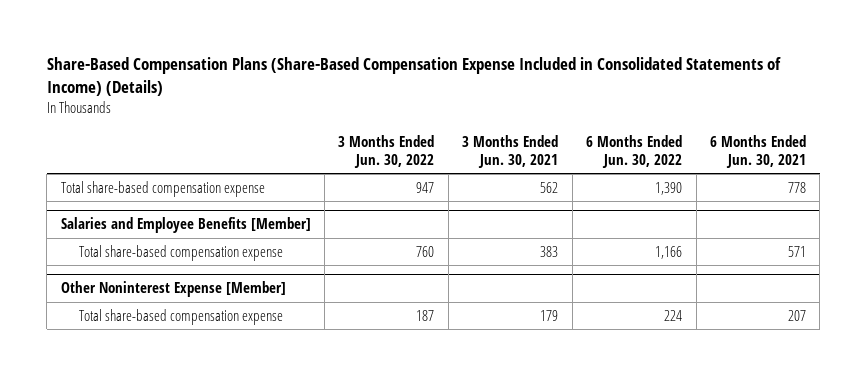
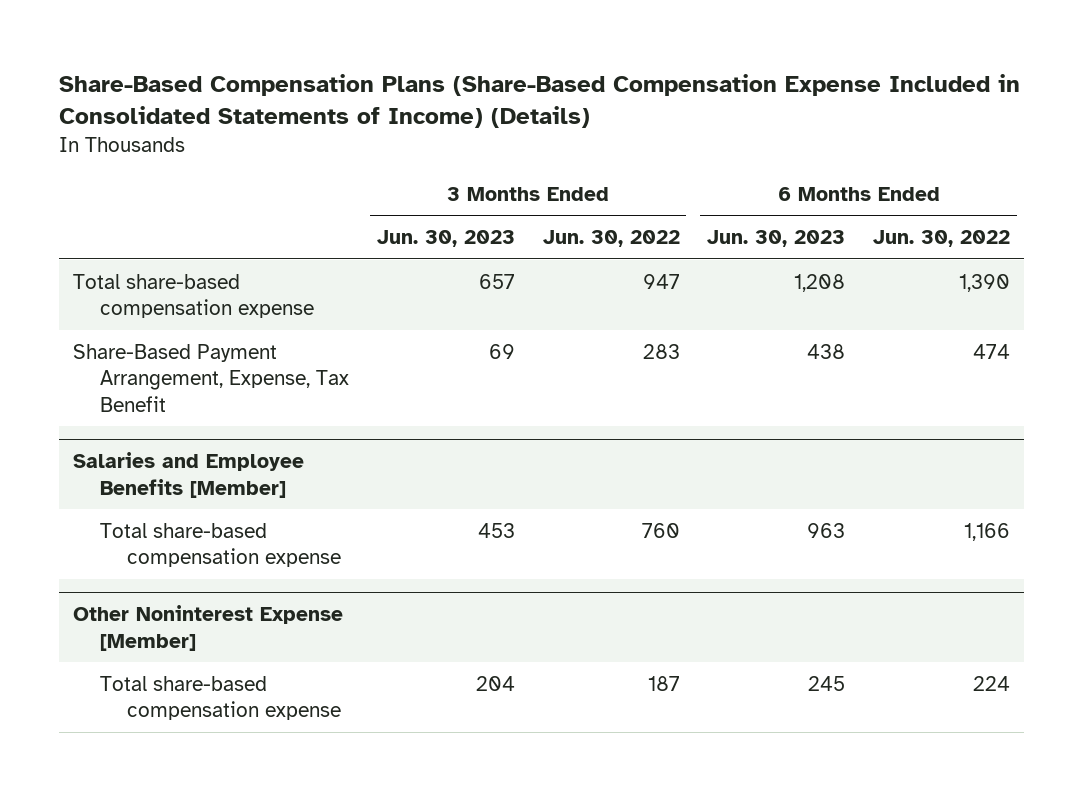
- | 3 Months Ended Jun. 30, 2022 | 3 Months Ended Jun. 30, 2021 | 6 Months Ended Jun. 30, 2022 | 6 Months Ended Jun. 30, 2021
+ | 3 Months Ended Jun. 30, 2023 | 3 Months Ended Jun. 30, 2022 | 6 Months Ended Jun. 30, 2023 | 6 Months Ended Jun. 30, 2022
+ Share-Based Payment Arrangement, Expense, Tax Benefit | 69 | 283 | 438 | 474

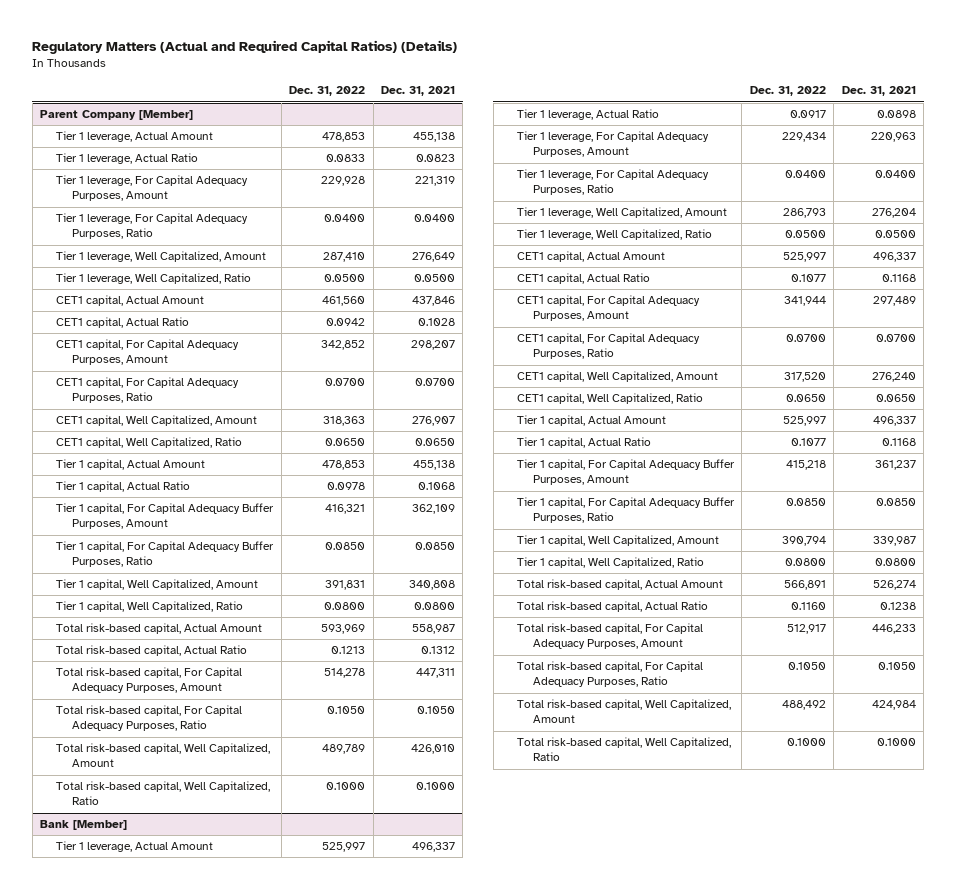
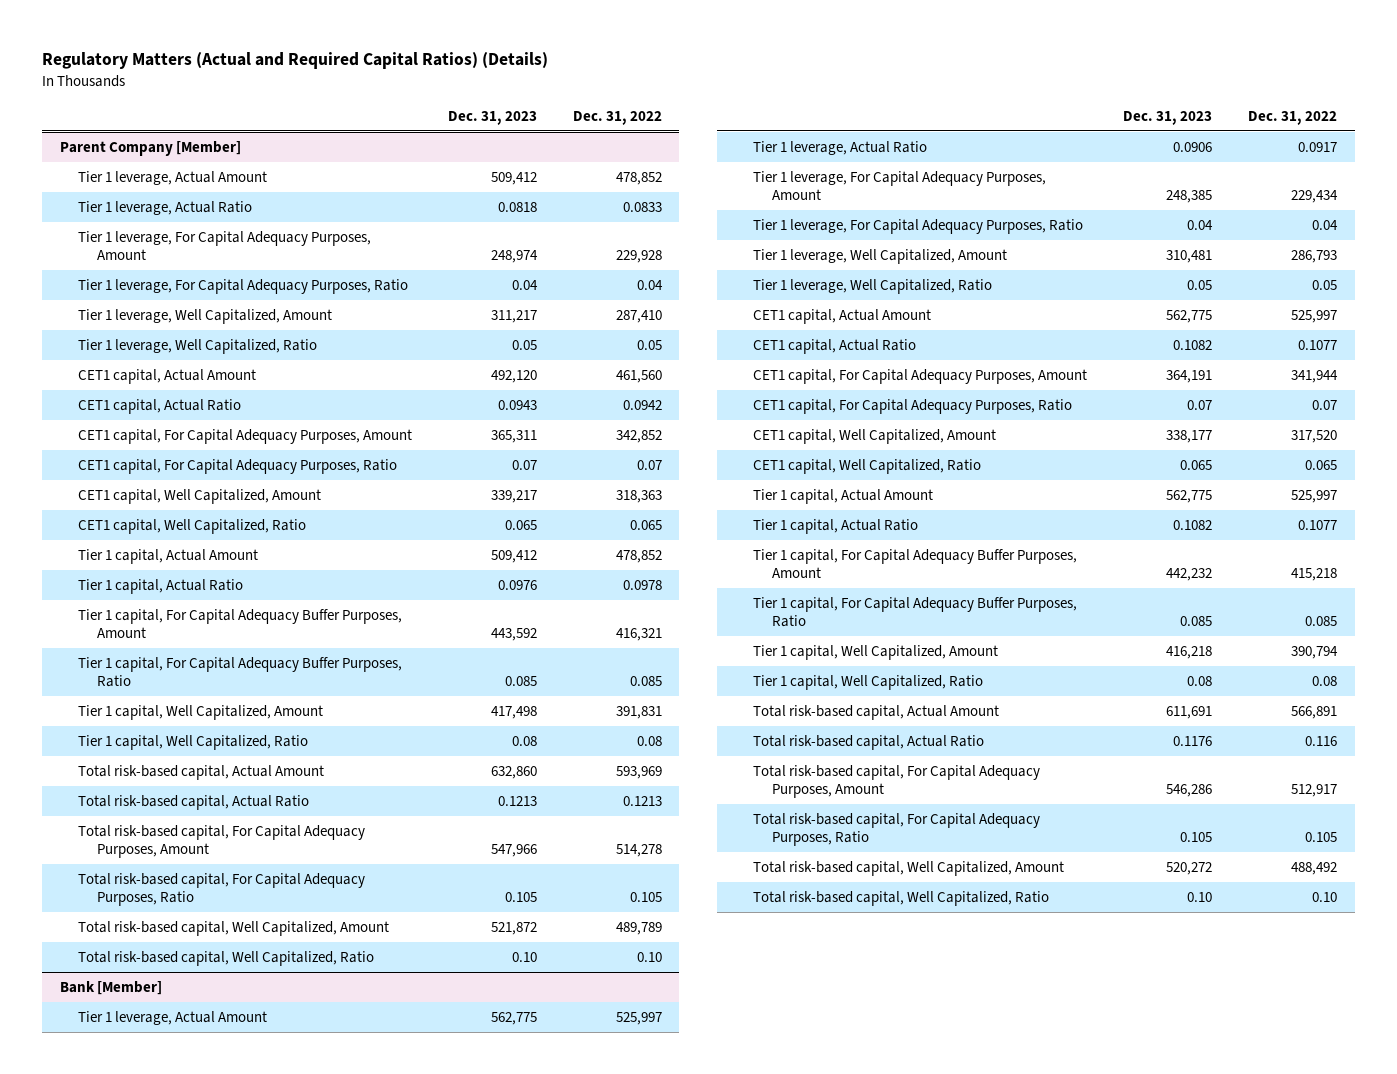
- | Dec. 31, 2022 | Dec. 31, 2021
+ | Dec. 31, 2023 | Dec. 31, 2022
@ Parent Company [Member]
- Tier 1 leverage, Actual Amount | 478,853 | 455,138
+ Tier 1 leverage, Actual Amount | 509,412 | 478,852
- Tier 1 leverage, For Capital Adequacy Purposes, Ratio | 0.0400 | 0.0400
+ Tier 1 leverage, For Capital Adequacy Purposes, Ratio | 0.04 | 0.04
- Tier 1 leverage, Well Capitalized, Ratio | 0.0500 | 0.0500
+ Tier 1 leverage, Well Capitalized, Ratio | 0.05 | 0.05
- CET1 capital, For Capital Adequacy Purposes, Ratio | 0.0700 | 0.0700
+ CET1 capital, For Capital Adequacy Purposes, Ratio | 0.07 | 0.07
- CET1 capital, Well Capitalized, Ratio | 0.0650 | 0.0650
- Tier 1 capital, Actual Amount | 478,853 | 455,138
+ CET1 capital, Well Capitalized, Ratio | 0.065 | 0.065
+ Tier 1 capital, Actual Amount | 509,412 | 478,852
- Tier 1 capital, For Capital Adequacy Buffer Purposes, Ratio | 0.0850 | 0.0850
+ Tier 1 capital, For Capital Adequacy Buffer Purposes, Ratio | 0.085 | 0.085
- Tier 1 capital, Well Capitalized, Ratio | 0.0800 | 0.0800
+ Tier 1 capital, Well Capitalized, Ratio | 0.08 | 0.08
- Total risk-based capital, For Capital Adequacy Purposes, Ratio | 0.1050 | 0.1050
+ Total risk-based capital, For Capital Adequacy Purposes, Ratio | 0.105 | 0.105
- Total risk-based capital, Well Capitalized, Ratio | 0.1000 | 0.1000
+ Total risk-based capital, Well Capitalized, Ratio | 0.10 | 0.10
@ Bank [Member]
- Tier 1 leverage, For Capital Adequacy Purposes, Ratio | 0.0400 | 0.0400
+ Tier 1 leverage, For Capital Adequacy Purposes, Ratio | 0.04 | 0.04
- Tier 1 leverage, Well Capitalized, Ratio | 0.0500 | 0.0500
+ Tier 1 leverage, Well Capitalized, Ratio | 0.05 | 0.05
- CET1 capital, For Capital Adequacy Purposes, Ratio | 0.0700 | 0.0700
+ CET1 capital, For Capital Adequacy Purposes, Ratio | 0.07 | 0.07
- CET1 capital, Well Capitalized, Ratio | 0.0650 | 0.0650
+ CET1 capital, Well Capitalized, Ratio | 0.065 | 0.065
- Tier 1 capital, For Capital Adequacy Buffer Purposes, Ratio | 0.0850 | 0.0850
+ Tier 1 capital, For Capital Adequacy Buffer Purposes, Ratio | 0.085 | 0.085
- Tier 1 capital, Well Capitalized, Ratio | 0.0800 | 0.0800
+ Tier 1 capital, Well Capitalized, Ratio | 0.08 | 0.08
- Total risk-based capital, Actual Ratio | 0.1160 | 0.1238
+ Total risk-based capital, Actual Ratio | 0.1176 | 0.116
- Total risk-based capital, For Capital Adequacy Purposes, Ratio | 0.1050 | 0.1050
+ Total risk-based capital, For Capital Adequacy Purposes, Ratio | 0.105 | 0.105
- Total risk-based capital, Well Capitalized, Ratio | 0.1000 | 0.1000
+ Total risk-based capital, Well Capitalized, Ratio | 0.10 | 0.10

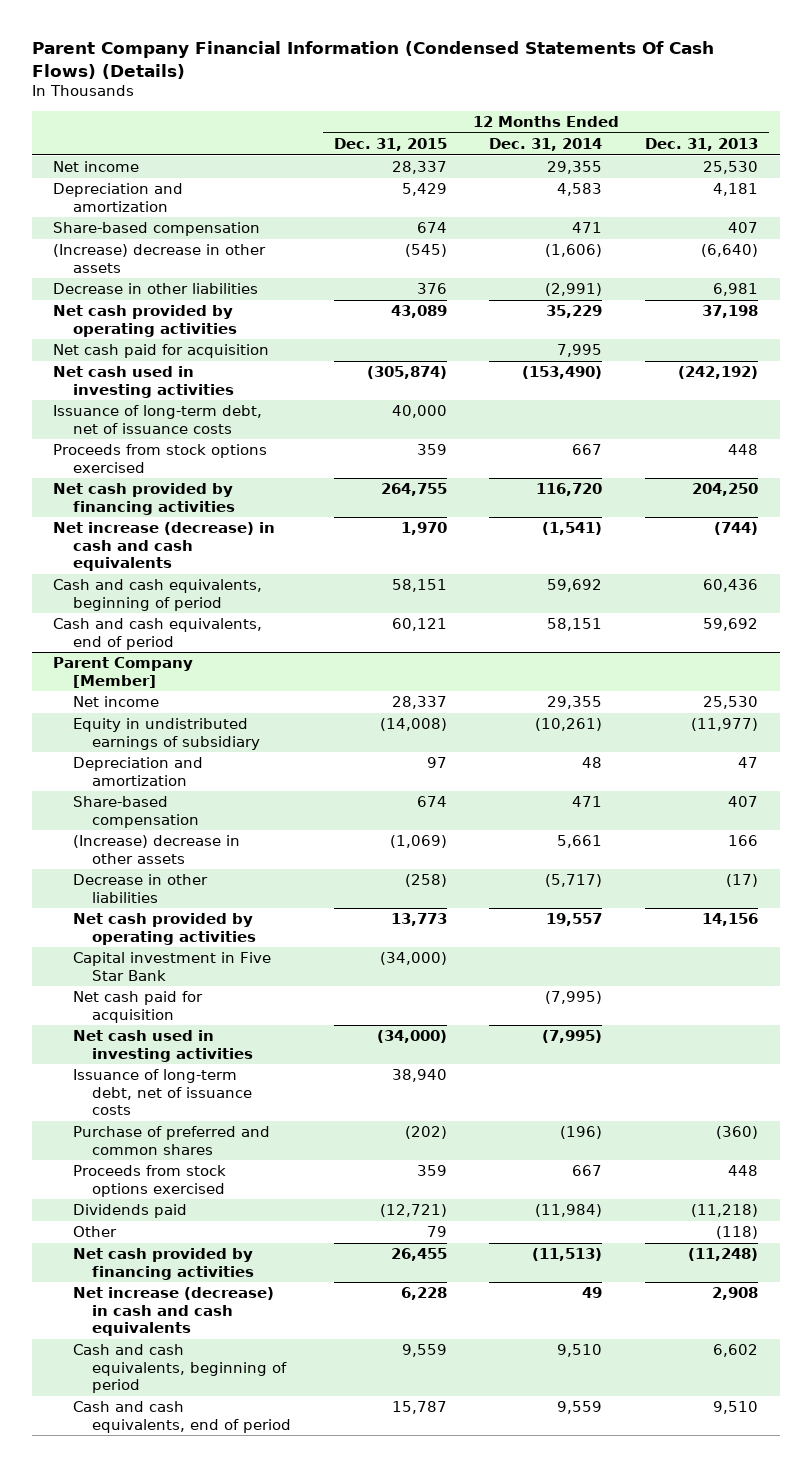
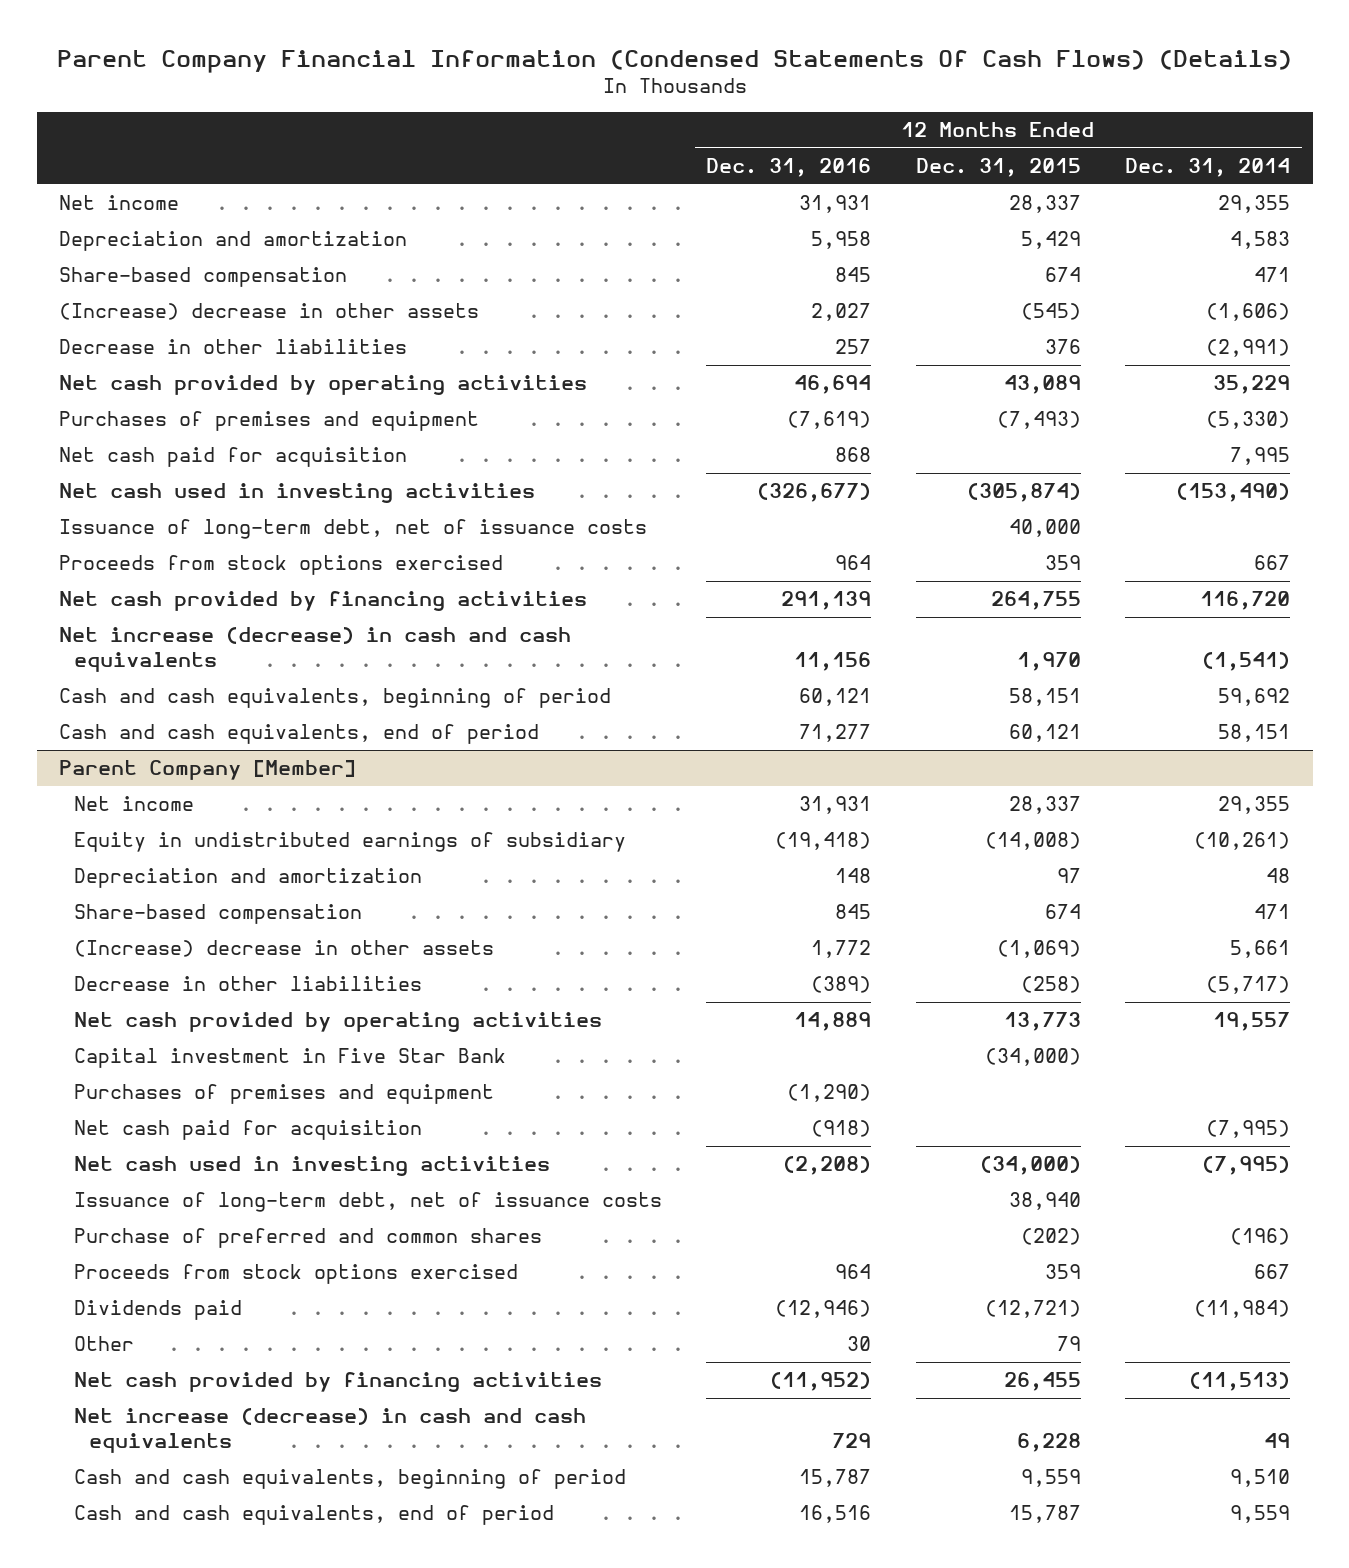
- | 12 Months Ended Dec. 31, 2015 | 12 Months Ended Dec. 31, 2014 | 12 Months Ended Dec. 31, 2013
+ | 12 Months Ended Dec. 31, 2016 | 12 Months Ended Dec. 31, 2015 | 12 Months Ended Dec. 31, 2014
+ Purchases of premises and equipment | (7,619) | (7,493) | (5,330)
@ Parent Company [Member]
+ Purchases of premises and equipment | (1,290) | |

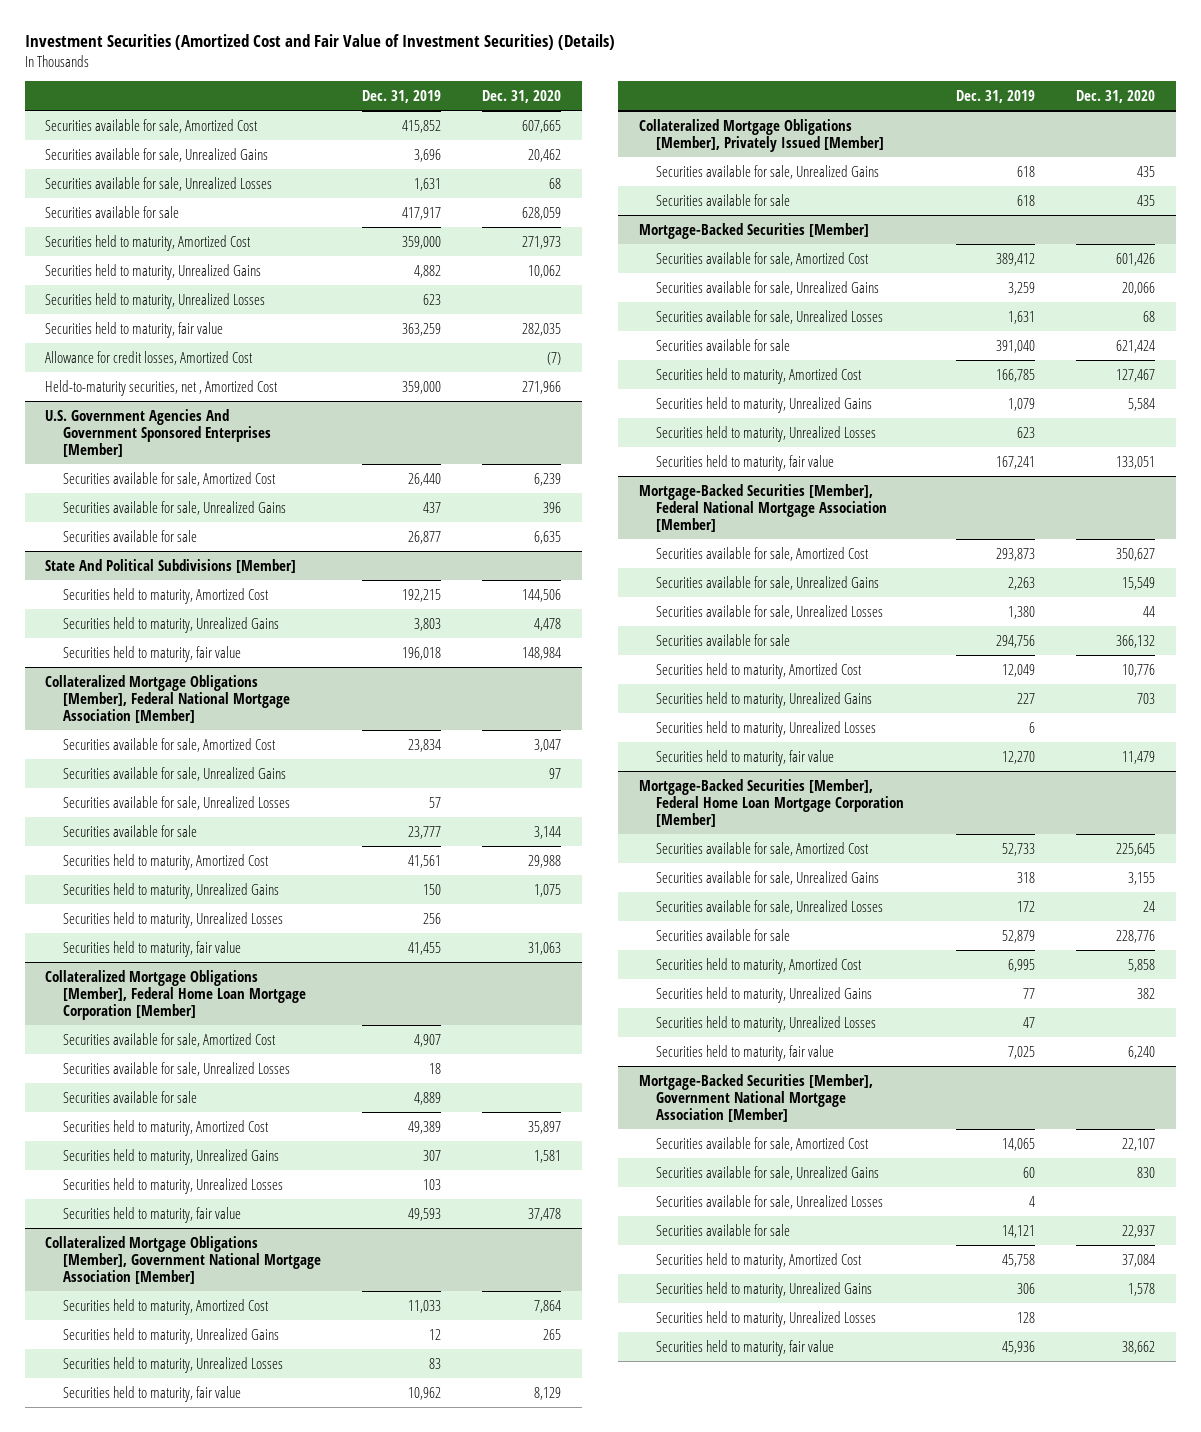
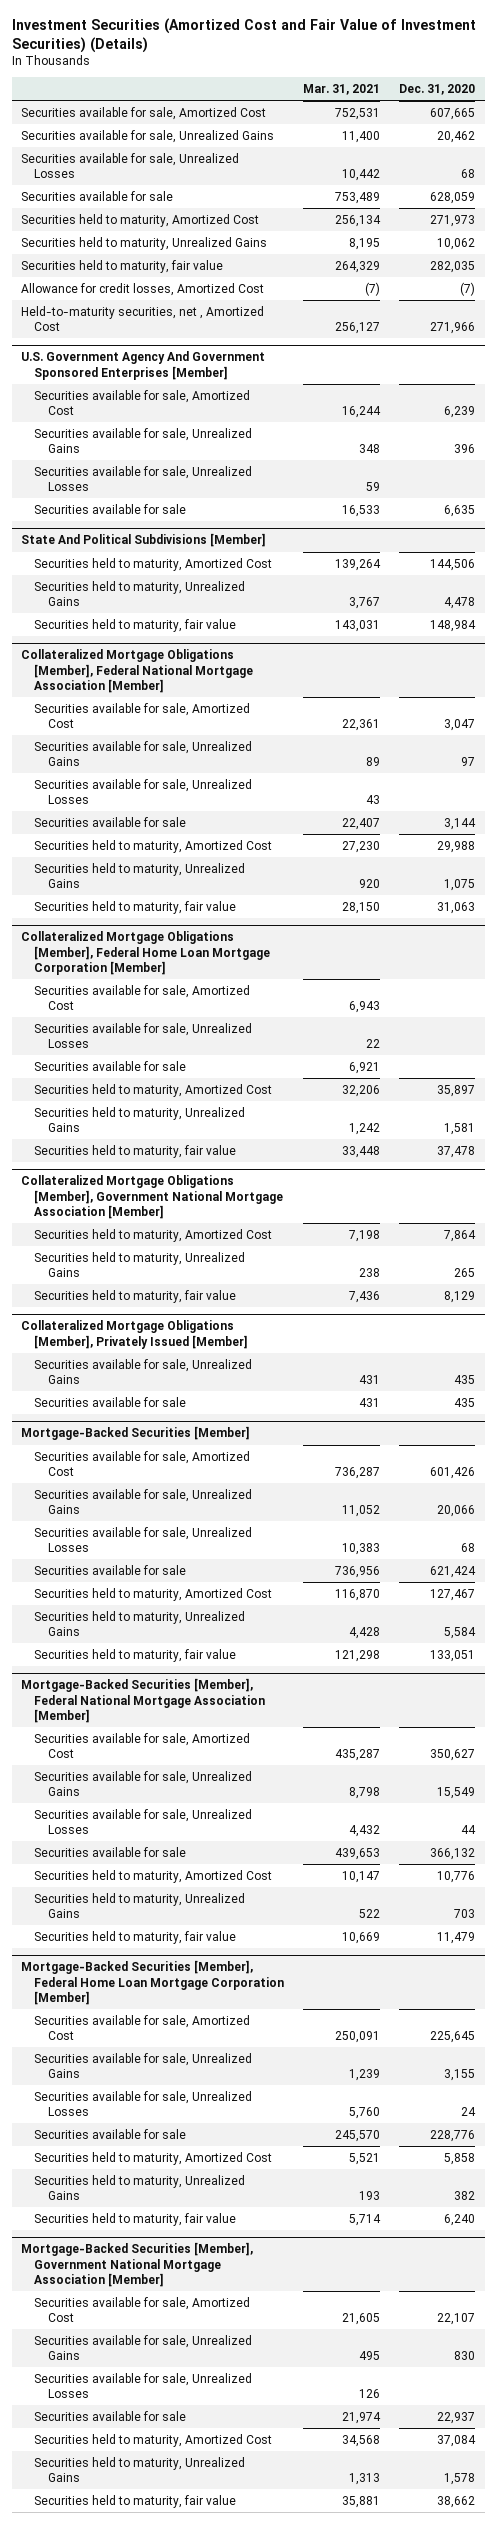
- | Dec. 31, 2019 | Dec. 31, 2020
+ | Mar. 31, 2021 | Dec. 31, 2020
- Securities held to maturity, Unrealized Losses | 623 |
- U.S. Government Agencies And Government Sponsored Enterprises [Member]
+ U.S. Government Agency And Government Sponsored Enterprises [Member]
+ Securities available for sale, Unrealized Losses | 59 |
@ Collateralized Mortgage Obligations [Member], Federal National Mortgage Association [Member]
- Securities held to maturity, Unrealized Losses | 256 |
@ Collateralized Mortgage Obligations [Member], Federal Home Loan Mortgage Corporation [Member]
- Securities held to maturity, Unrealized Losses | 103 |
@ Collateralized Mortgage Obligations [Member], Government National Mortgage Association [Member]
- Securities held to maturity, Unrealized Losses | 83 |
@ Mortgage-Backed Securities [Member]
- Securities held to maturity, Unrealized Losses | 623 |
@ Mortgage-Backed Securities [Member], Federal National Mortgage Association [Member]
- Securities held to maturity, Unrealized Losses | 6 |
@ Mortgage-Backed Securities [Member], Federal Home Loan Mortgage Corporation [Member]
- Securities held to maturity, Unrealized Losses | 47 |
@ Mortgage-Backed Securities [Member], Government National Mortgage Association [Member]
- Securities held to maturity, Unrealized Losses | 128 |

